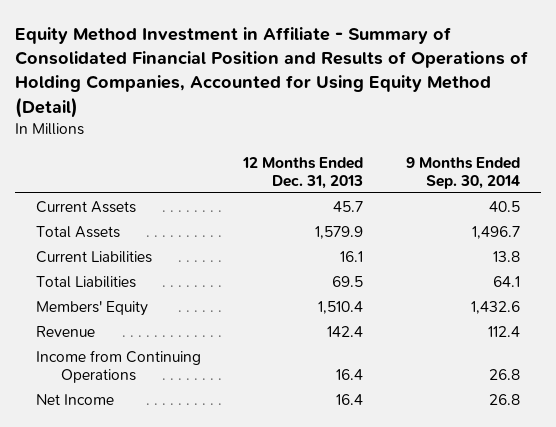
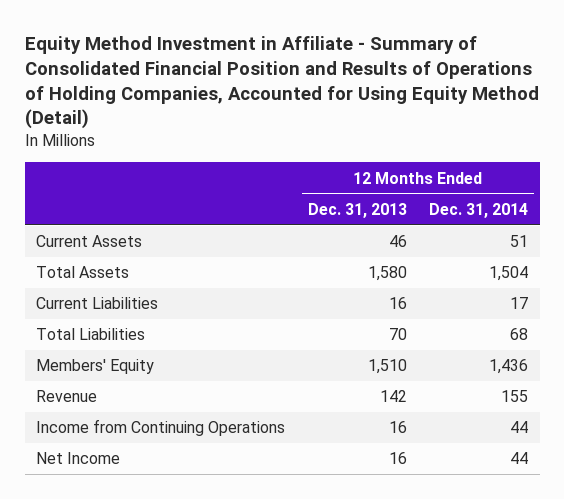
- | 12 Months Ended Dec. 31, 2013 | 9 Months Ended Sep. 30, 2014
+ | 12 Months Ended Dec. 31, 2013 | 12 Months Ended Dec. 31, 2014
- Current Assets | 45.7 | 40.5
- Total Assets | 1,579.9 | 1,496.7
- Current Liabilities | 16.1 | 13.8
- Total Liabilities | 69.5 | 64.1
- Members' Equity | 1,510.4 | 1,432.6
- Revenue | 142.4 | 112.4
- Income from Continuing Operations | 16.4 | 26.8
- Net Income | 16.4 | 26.8
+ Current Assets | 46 | 51
+ Total Assets | 1,580 | 1,504
+ Current Liabilities | 16 | 17
+ Total Liabilities | 70 | 68
+ Members' Equity | 1,510 | 1,436
+ Revenue | 142 | 155
+ Income from Continuing Operations | 16 | 44
+ Net Income | 16 | 44

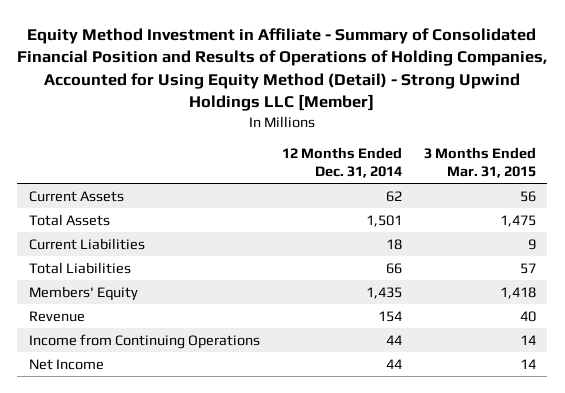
- Equity Method Investment in Affiliate - Summary of Consolidated Financial Position and Results of Operations of Holding Companies, Accounted for Using Equity Method (Detail)
+ Equity Method Investment in Affiliate - Summary of Consolidated Financial Position and Results of Operations of Holding Companies, Accounted for Using Equity Method (Detail) - Strong Upwind Holdings LLC [Member]
- | 12 Months Ended Dec. 31, 2013 | 12 Months Ended Dec. 31, 2014
+ | 12 Months Ended Dec. 31, 2014 | 3 Months Ended Mar. 31, 2015
- Current Assets | 46 | 51
- Total Assets | 1,580 | 1,504
- Current Liabilities | 16 | 17
- Total Liabilities | 70 | 68
- Members' Equity | 1,510 | 1,436
- Revenue | 142 | 155
+ Current Assets | 62 | 56
+ Total Assets | 1,501 | 1,475
+ Current Liabilities | 18 | 9
+ Total Liabilities | 66 | 57
+ Members' Equity | 1,435 | 1,418
+ Revenue | 154 | 40

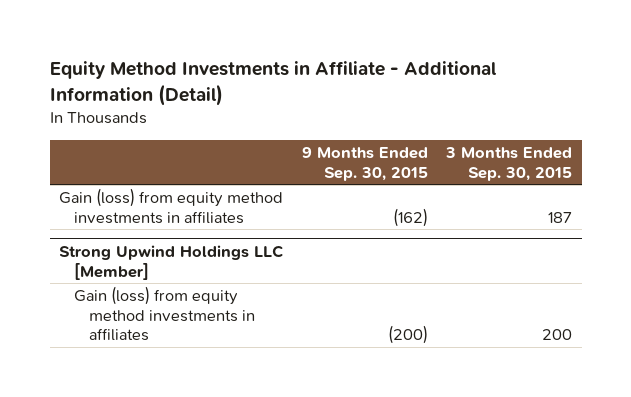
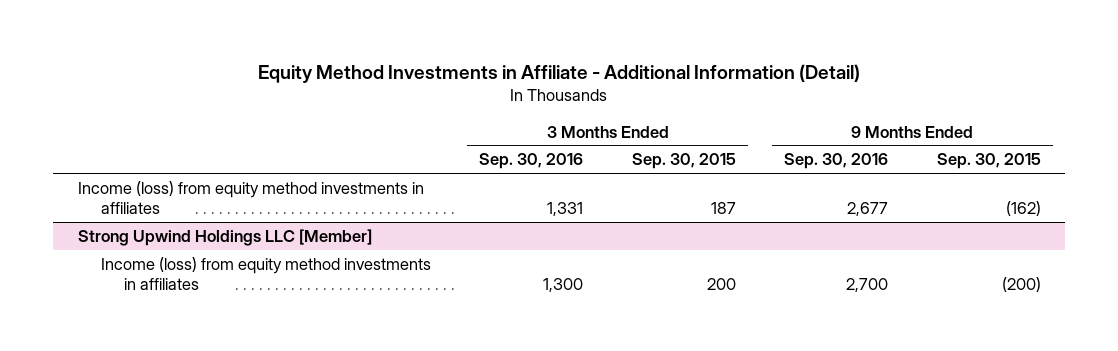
- | 9 Months Ended Sep. 30, 2015 | 3 Months Ended Sep. 30, 2015
+ | 3 Months Ended Sep. 30, 2016 | 3 Months Ended Sep. 30, 2015 | 9 Months Ended Sep. 30, 2016 | 9 Months Ended Sep. 30, 2015
- Gain (loss) from equity method investments in affiliates | (162) | 187
+ Income (loss) from equity method investments in affiliates | 1,331 | 187 | 2,677 | (162)
@ Strong Upwind Holdings LLC [Member]
- Gain (loss) from equity method investments in affiliates | (200) | 200
+ Income (loss) from equity method investments in affiliates | 1,300 | 200 | 2,700 | (200)

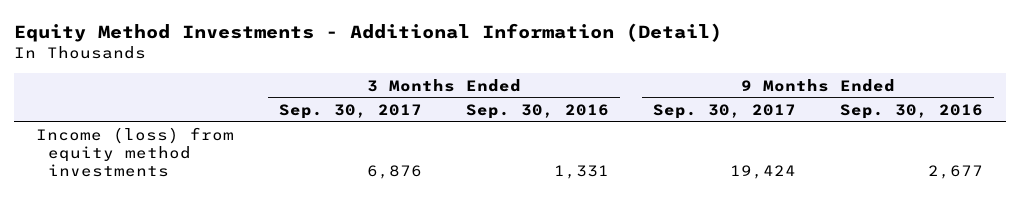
- Equity Method Investments in Affiliate - Additional Information (Detail)
+ Equity Method Investments - Additional Information (Detail)
- | 3 Months Ended Sep. 30, 2016 | 3 Months Ended Sep. 30, 2015 | 9 Months Ended Sep. 30, 2016 | 9 Months Ended Sep. 30, 2015
+ | 3 Months Ended Sep. 30, 2017 | 3 Months Ended Sep. 30, 2016 | 9 Months Ended Sep. 30, 2017 | 9 Months Ended Sep. 30, 2016
- Income (loss) from equity method investments in affiliates | 1,331 | 187 | 2,677 | (162)
- Strong Upwind Holdings LLC [Member]
- Income (loss) from equity method investments in affiliates | 1,300 | 200 | 2,700 | (200)
+ Income (loss) from equity method investments | 6,876 | 1,331 | 19,424 | 2,677

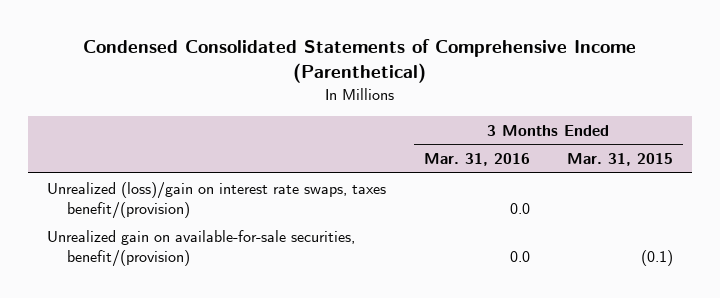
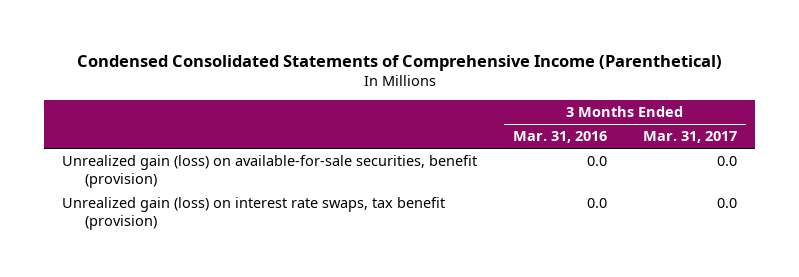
- | 3 Months Ended Mar. 31, 2016 | 3 Months Ended Mar. 31, 2015
+ | 3 Months Ended Mar. 31, 2016 | 3 Months Ended Mar. 31, 2017
- Unrealized (loss)/gain on interest rate swaps, taxes benefit/(provision) | 0.0 |
- Unrealized gain on available-for-sale securities, benefit/(provision) | 0.0 | (0.1)
+ Unrealized gain (loss) on available-for-sale securities, benefit (provision) | 0.0 | 0.0
+ Unrealized gain (loss) on interest rate swaps, tax benefit (provision) | 0.0 | 0.0

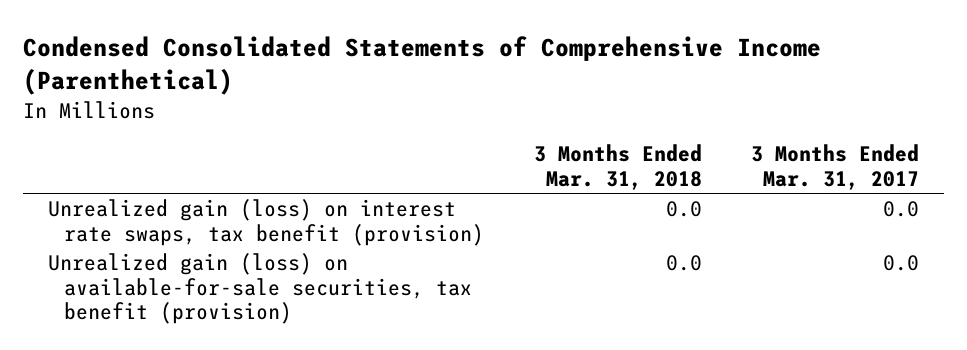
- | 3 Months Ended Mar. 31, 2016 | 3 Months Ended Mar. 31, 2017
+ | 3 Months Ended Mar. 31, 2018 | 3 Months Ended Mar. 31, 2017
- Unrealized gain (loss) on available-for-sale securities, benefit (provision) | 0.0 | 0.0
+ Unrealized gain (loss) on available-for-sale securities, tax benefit (provision) | 0.0 | 0.0

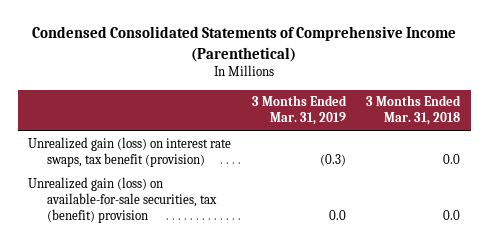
- | 3 Months Ended Mar. 31, 2018 | 3 Months Ended Mar. 31, 2017
+ | 3 Months Ended Mar. 31, 2019 | 3 Months Ended Mar. 31, 2018
- Unrealized gain (loss) on available-for-sale securities, tax benefit (provision) | 0.0 | 0.0
+ Unrealized gain (loss) on available-for-sale securities, tax (benefit) provision | 0.0 | 0.0

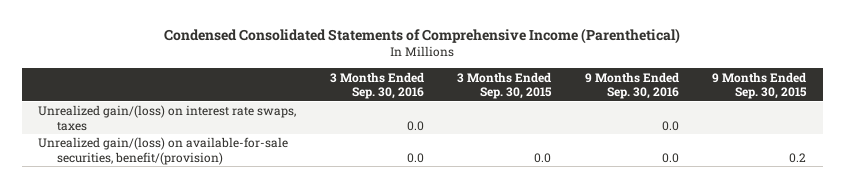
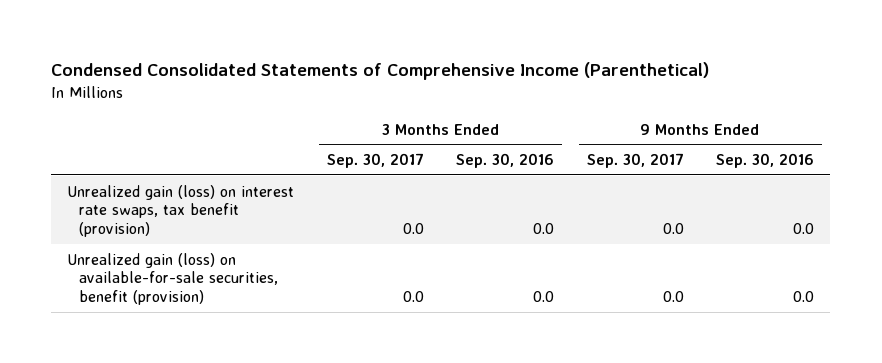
- | 3 Months Ended Sep. 30, 2016 | 3 Months Ended Sep. 30, 2015 | 9 Months Ended Sep. 30, 2016 | 9 Months Ended Sep. 30, 2015
+ | 3 Months Ended Sep. 30, 2017 | 3 Months Ended Sep. 30, 2016 | 9 Months Ended Sep. 30, 2017 | 9 Months Ended Sep. 30, 2016
- Unrealized gain/(loss) on interest rate swaps, taxes | 0.0 | | 0.0 |
- Unrealized gain/(loss) on available-for-sale securities, benefit/(provision) | 0.0 | 0.0 | 0.0 | 0.2
+ Unrealized gain (loss) on interest rate swaps, tax benefit (provision) | 0.0 | 0.0 | 0.0 | 0.0
+ Unrealized gain (loss) on available-for-sale securities, benefit (provision) | 0.0 | 0.0 | 0.0 | 0.0

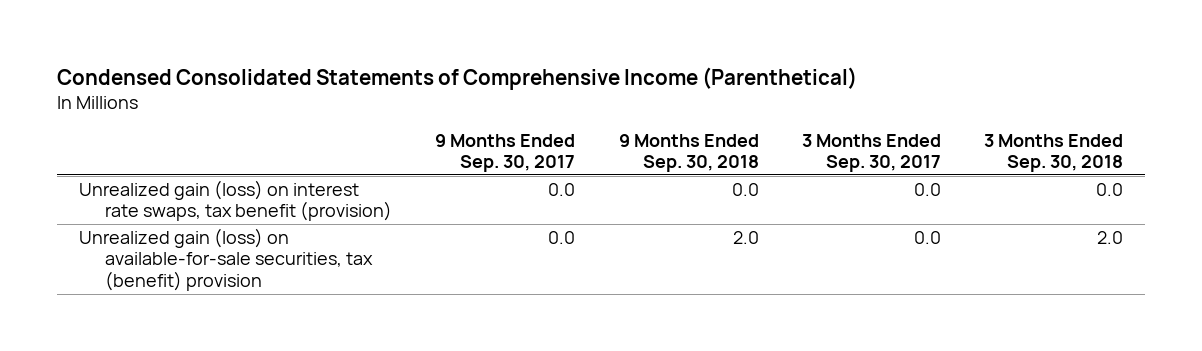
- | 3 Months Ended Sep. 30, 2017 | 3 Months Ended Sep. 30, 2016 | 9 Months Ended Sep. 30, 2017 | 9 Months Ended Sep. 30, 2016
+ | 9 Months Ended Sep. 30, 2017 | 9 Months Ended Sep. 30, 2018 | 3 Months Ended Sep. 30, 2017 | 3 Months Ended Sep. 30, 2018
- Unrealized gain (loss) on available-for-sale securities, benefit (provision) | 0.0 | 0.0 | 0.0 | 0.0
+ Unrealized gain (loss) on available-for-sale securities, tax (benefit) provision | 0.0 | 2.0 | 0.0 | 2.0

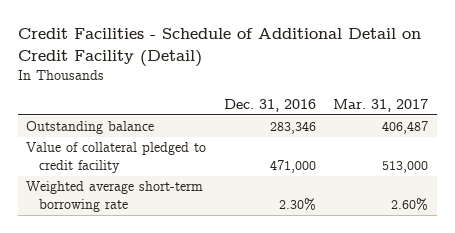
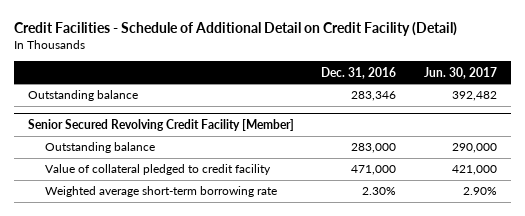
- | Dec. 31, 2016 | Mar. 31, 2017
+ | Dec. 31, 2016 | Jun. 30, 2017
+ Senior Secured Revolving Credit Facility [Member]
+ Outstanding balance | 283,000 | 290,000

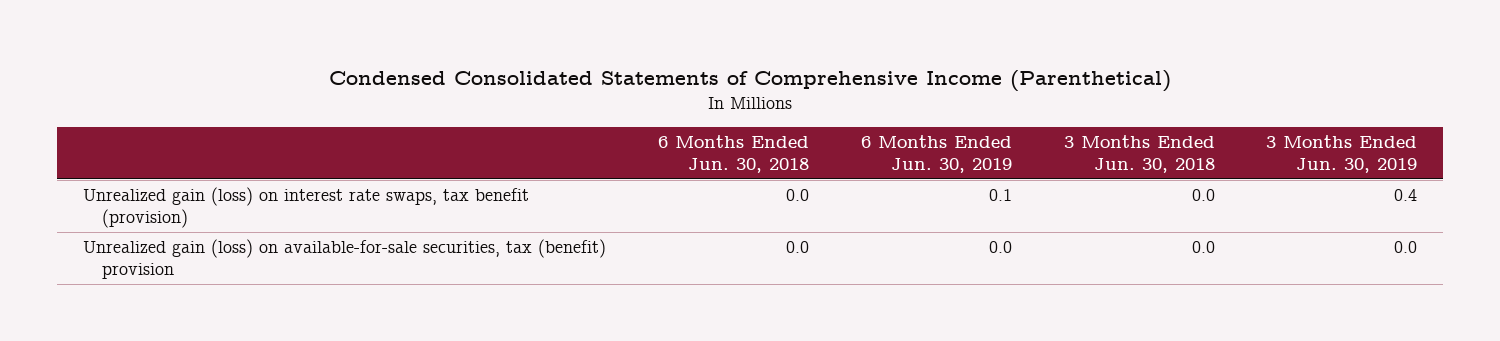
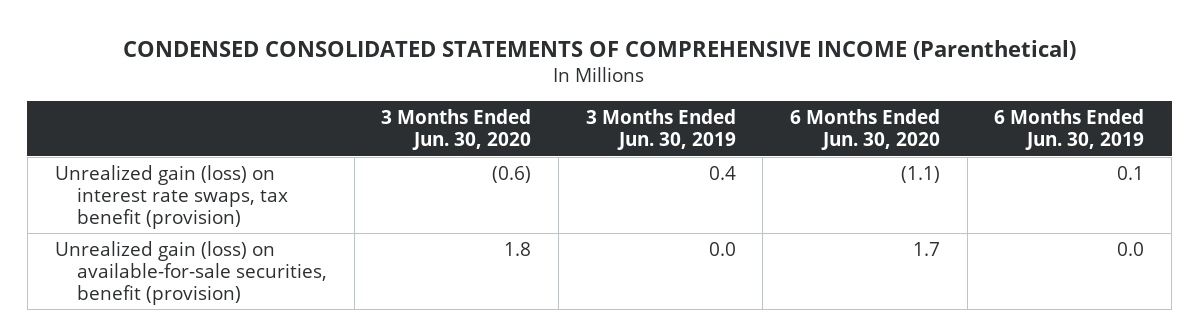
- Condensed Consolidated Statements of Comprehensive Income (Parenthetical)
+ CONDENSED CONSOLIDATED STATEMENTS OF COMPREHENSIVE INCOME (Parenthetical)
- | 6 Months Ended Jun. 30, 2018 | 6 Months Ended Jun. 30, 2019 | 3 Months Ended Jun. 30, 2018 | 3 Months Ended Jun. 30, 2019
+ | 3 Months Ended Jun. 30, 2020 | 3 Months Ended Jun. 30, 2019 | 6 Months Ended Jun. 30, 2020 | 6 Months Ended Jun. 30, 2019
- Unrealized gain (loss) on available-for-sale securities, tax (benefit) provision | 0.0 | 0.0 | 0.0 | 0.0
+ Unrealized gain (loss) on available-for-sale securities, benefit (provision) | 1.8 | 0.0 | 1.7 | 0.0

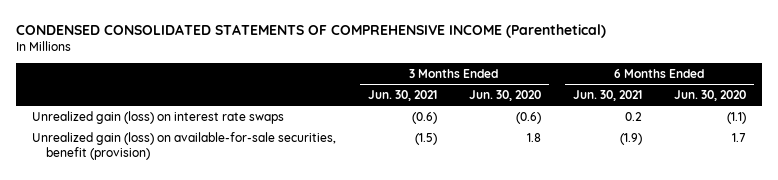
- | 3 Months Ended Jun. 30, 2020 | 3 Months Ended Jun. 30, 2019 | 6 Months Ended Jun. 30, 2020 | 6 Months Ended Jun. 30, 2019
+ | 3 Months Ended Jun. 30, 2021 | 3 Months Ended Jun. 30, 2020 | 6 Months Ended Jun. 30, 2021 | 6 Months Ended Jun. 30, 2020
- Unrealized gain (loss) on interest rate swaps, tax benefit (provision) | (0.6) | 0.4 | (1.1) | 0.1
+ Unrealized gain (loss) on interest rate swaps | (0.6) | (0.6) | 0.2 | (1.1)

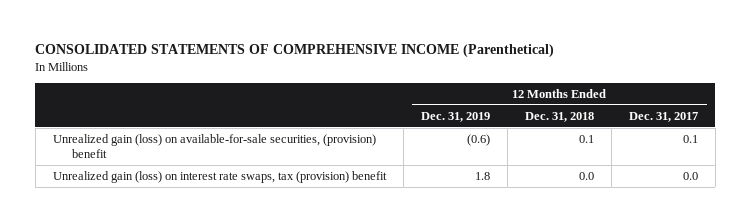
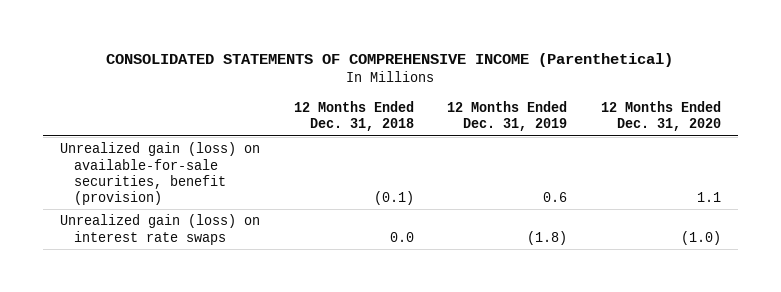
- | 12 Months Ended Dec. 31, 2019 | 12 Months Ended Dec. 31, 2018 | 12 Months Ended Dec. 31, 2017
+ | 12 Months Ended Dec. 31, 2018 | 12 Months Ended Dec. 31, 2019 | 12 Months Ended Dec. 31, 2020
- Unrealized gain (loss) on available-for-sale securities, (provision) benefit | (0.6) | 0.1 | 0.1
- Unrealized gain (loss) on interest rate swaps, tax (provision) benefit | 1.8 | 0.0 | 0.0
+ Unrealized gain (loss) on available-for-sale securities, benefit (provision) | (0.1) | 0.6 | 1.1
+ Unrealized gain (loss) on interest rate swaps | 0.0 | (1.8) | (1.0)

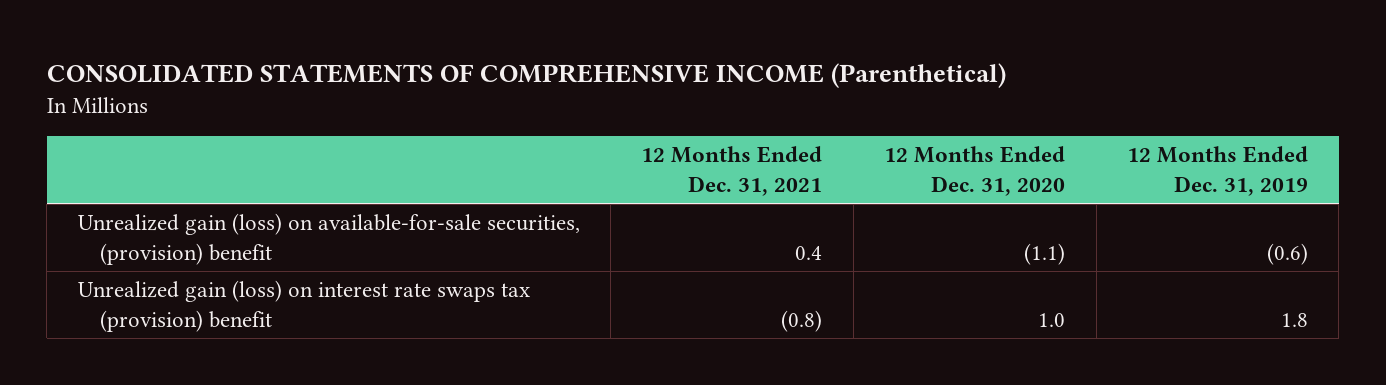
- | 12 Months Ended Dec. 31, 2018 | 12 Months Ended Dec. 31, 2019 | 12 Months Ended Dec. 31, 2020
+ | 12 Months Ended Dec. 31, 2021 | 12 Months Ended Dec. 31, 2020 | 12 Months Ended Dec. 31, 2019
- Unrealized gain (loss) on available-for-sale securities, benefit (provision) | (0.1) | 0.6 | 1.1
- Unrealized gain (loss) on interest rate swaps | 0.0 | (1.8) | (1.0)
+ Unrealized gain (loss) on available-for-sale securities, (provision) benefit | 0.4 | (1.1) | (0.6)
+ Unrealized gain (loss) on interest rate swaps tax (provision) benefit | (0.8) | 1.0 | 1.8

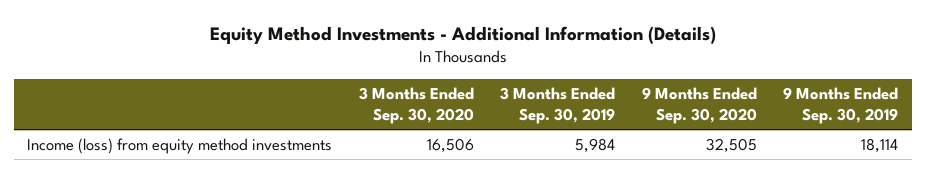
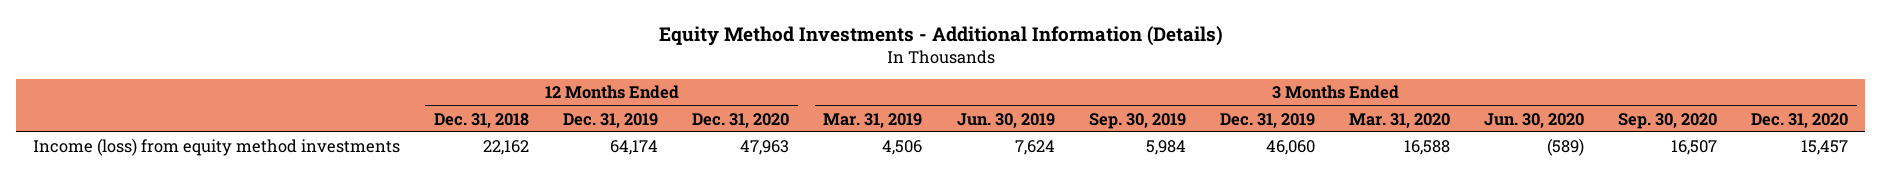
- | 3 Months Ended Sep. 30, 2020 | 3 Months Ended Sep. 30, 2019 | 9 Months Ended Sep. 30, 2020 | 9 Months Ended Sep. 30, 2019
+ | 12 Months Ended Dec. 31, 2018 | 12 Months Ended Dec. 31, 2019 | 12 Months Ended Dec. 31, 2020 | 3 Months Ended Mar. 31, 2019 | 3 Months Ended Jun. 30, 2019 | 3 Months Ended Sep. 30, 2019 | 3 Months Ended Dec. 31, 2019 | 3 Months Ended Mar. 31, 2020 | 3 Months Ended Jun. 30, 2020 | 3 Months Ended Sep. 30, 2020 | 3 Months Ended Dec. 31, 2020
- Income (loss) from equity method investments | 16,506 | 5,984 | 32,505 | 18,114
+ Income (loss) from equity method investments | 22,162 | 64,174 | 47,963 | 4,506 | 7,624 | 5,984 | 46,060 | 16,588 | (589) | 16,507 | 15,457

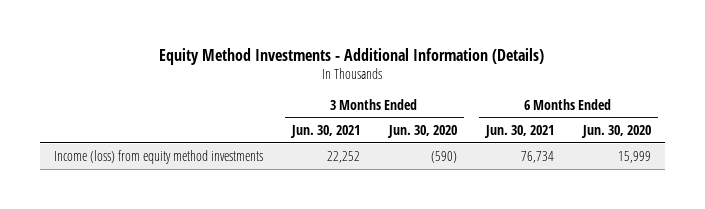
- | 12 Months Ended Dec. 31, 2018 | 12 Months Ended Dec. 31, 2019 | 12 Months Ended Dec. 31, 2020 | 3 Months Ended Mar. 31, 2019 | 3 Months Ended Jun. 30, 2019 | 3 Months Ended Sep. 30, 2019 | 3 Months Ended Dec. 31, 2019 | 3 Months Ended Mar. 31, 2020 | 3 Months Ended Jun. 30, 2020 | 3 Months Ended Sep. 30, 2020 | 3 Months Ended Dec. 31, 2020
+ | 3 Months Ended Jun. 30, 2021 | 3 Months Ended Jun. 30, 2020 | 6 Months Ended Jun. 30, 2021 | 6 Months Ended Jun. 30, 2020
- Income (loss) from equity method investments | 22,162 | 64,174 | 47,963 | 4,506 | 7,624 | 5,984 | 46,060 | 16,588 | (589) | 16,507 | 15,457
+ Income (loss) from equity method investments | 22,252 | (590) | 76,734 | 15,999

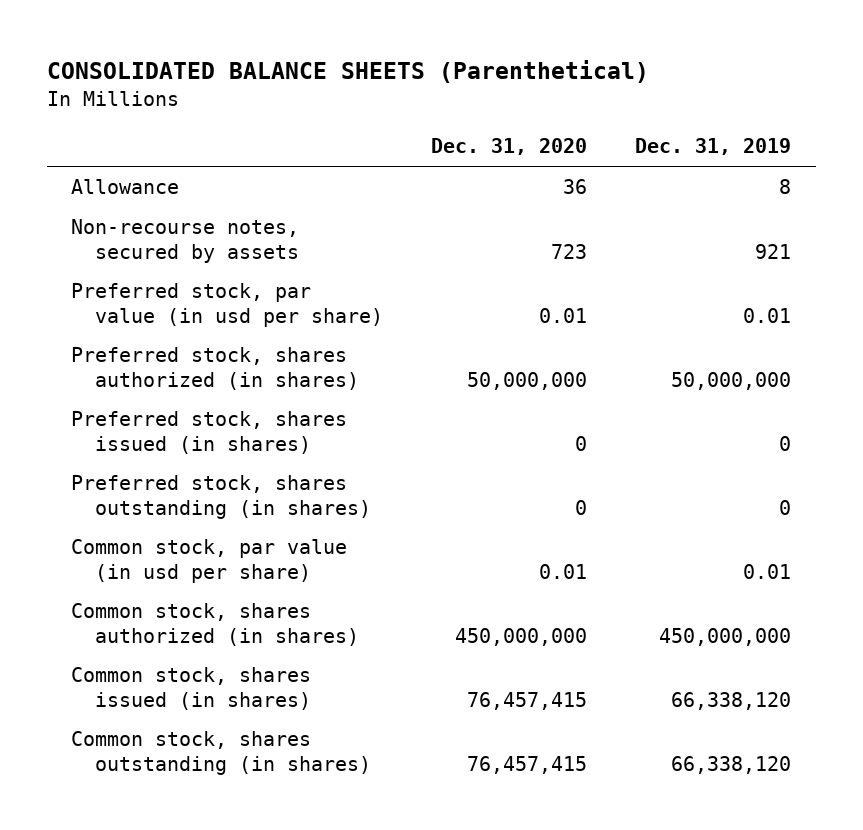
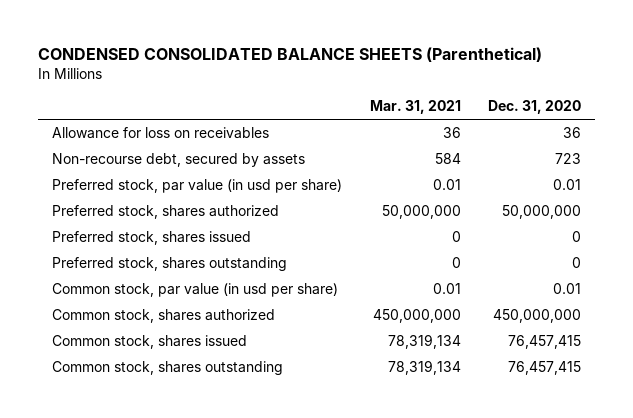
- CONSOLIDATED BALANCE SHEETS (Parenthetical)
+ CONDENSED CONSOLIDATED BALANCE SHEETS (Parenthetical)
- | Dec. 31, 2020 | Dec. 31, 2019
+ | Mar. 31, 2021 | Dec. 31, 2020
- Allowance | 36 | 8
- Non-recourse notes, secured by assets | 723 | 921
+ Allowance for loss on receivables | 36 | 36
+ Non-recourse debt, secured by assets | 584 | 723
- Preferred stock, shares authorized (in shares) | 50,000,000 | 50,000,000
- Preferred stock, shares issued (in shares) | 0 | 0
- Preferred stock, shares outstanding (in shares) | 0 | 0
+ Preferred stock, shares authorized | 50,000,000 | 50,000,000
+ Preferred stock, shares issued | 0 | 0
+ Preferred stock, shares outstanding | 0 | 0
- Common stock, shares authorized (in shares) | 450,000,000 | 450,000,000
- Common stock, shares issued (in shares) | 76,457,415 | 66,338,120
- Common stock, shares outstanding (in shares) | 76,457,415 | 66,338,120
+ Common stock, shares authorized | 450,000,000 | 450,000,000
+ Common stock, shares issued | 78,319,134 | 76,457,415
+ Common stock, shares outstanding | 78,319,134 | 76,457,415

